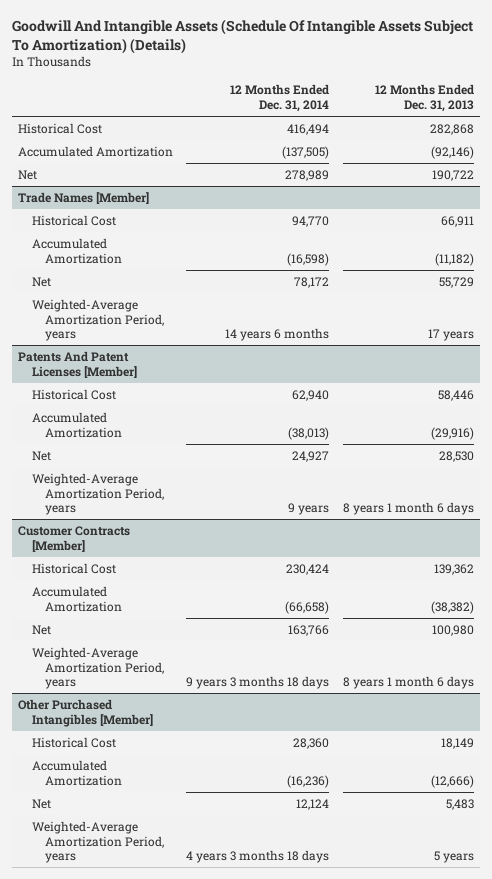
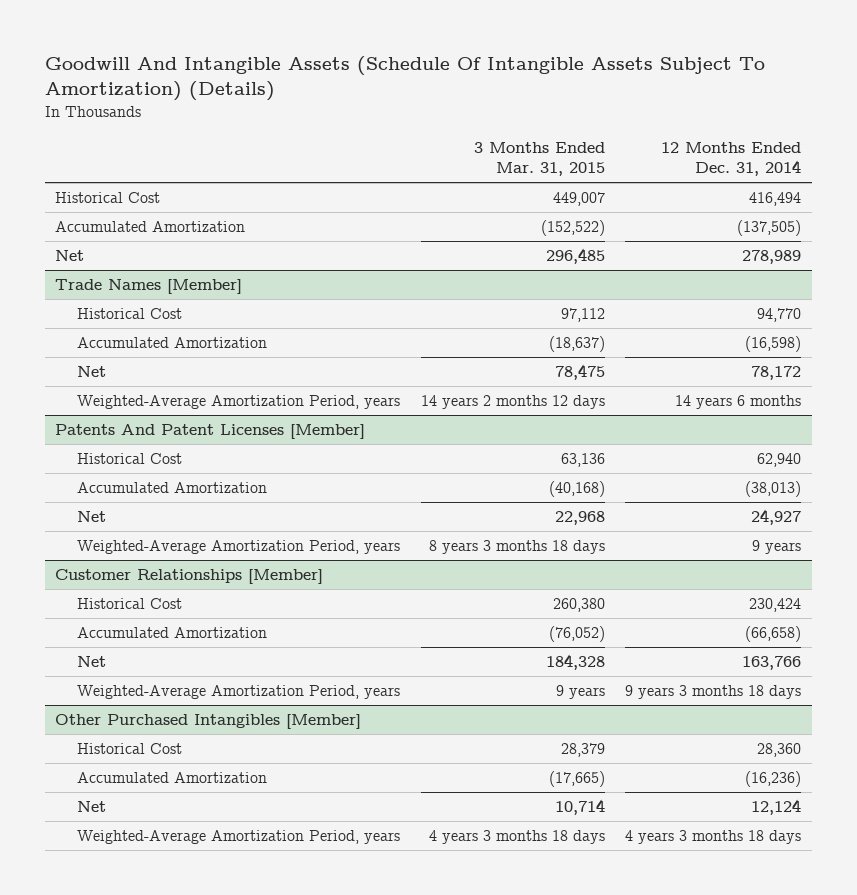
- | 12 Months Ended Dec. 31, 2014 | 12 Months Ended Dec. 31, 2013
+ | 3 Months Ended Mar. 31, 2015 | 12 Months Ended Dec. 31, 2014
- Customer Contracts [Member]
+ Customer Relationships [Member]

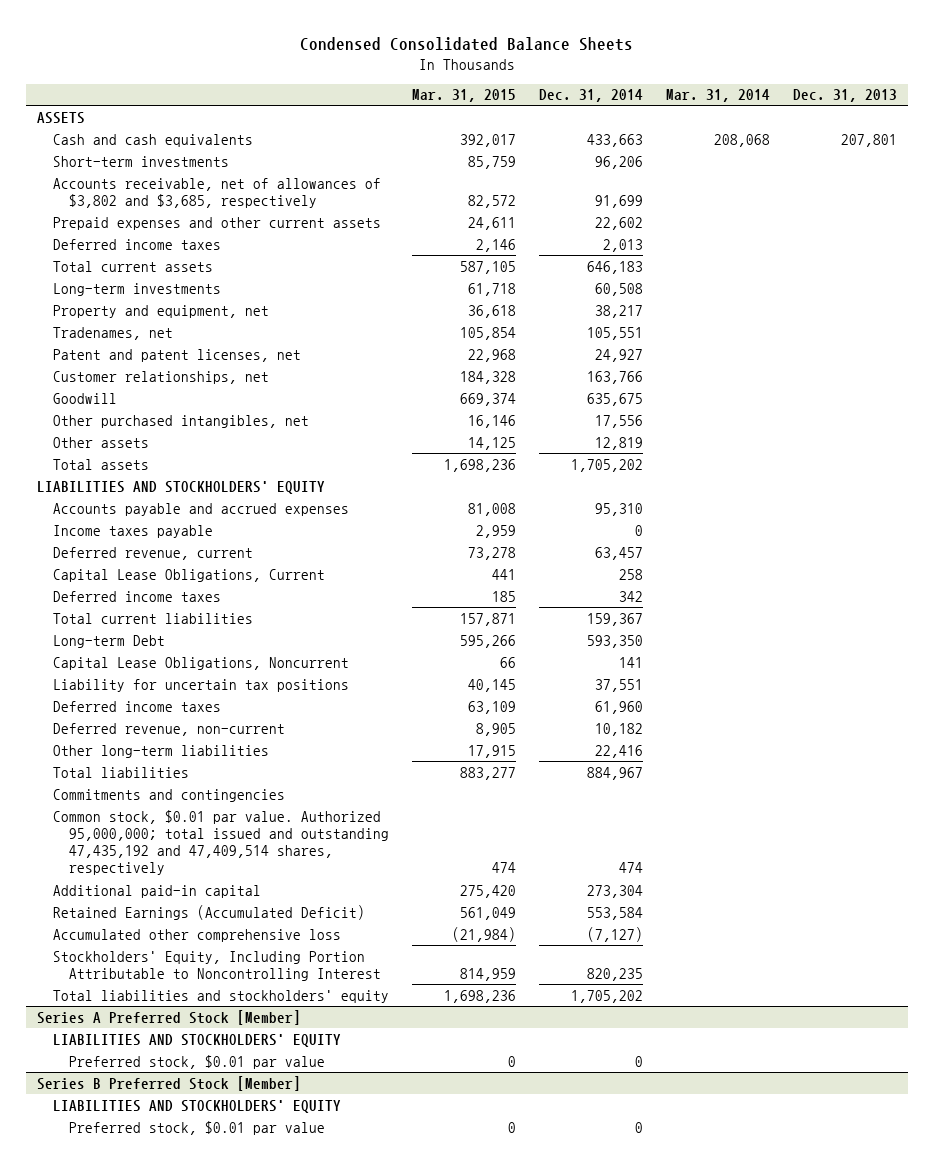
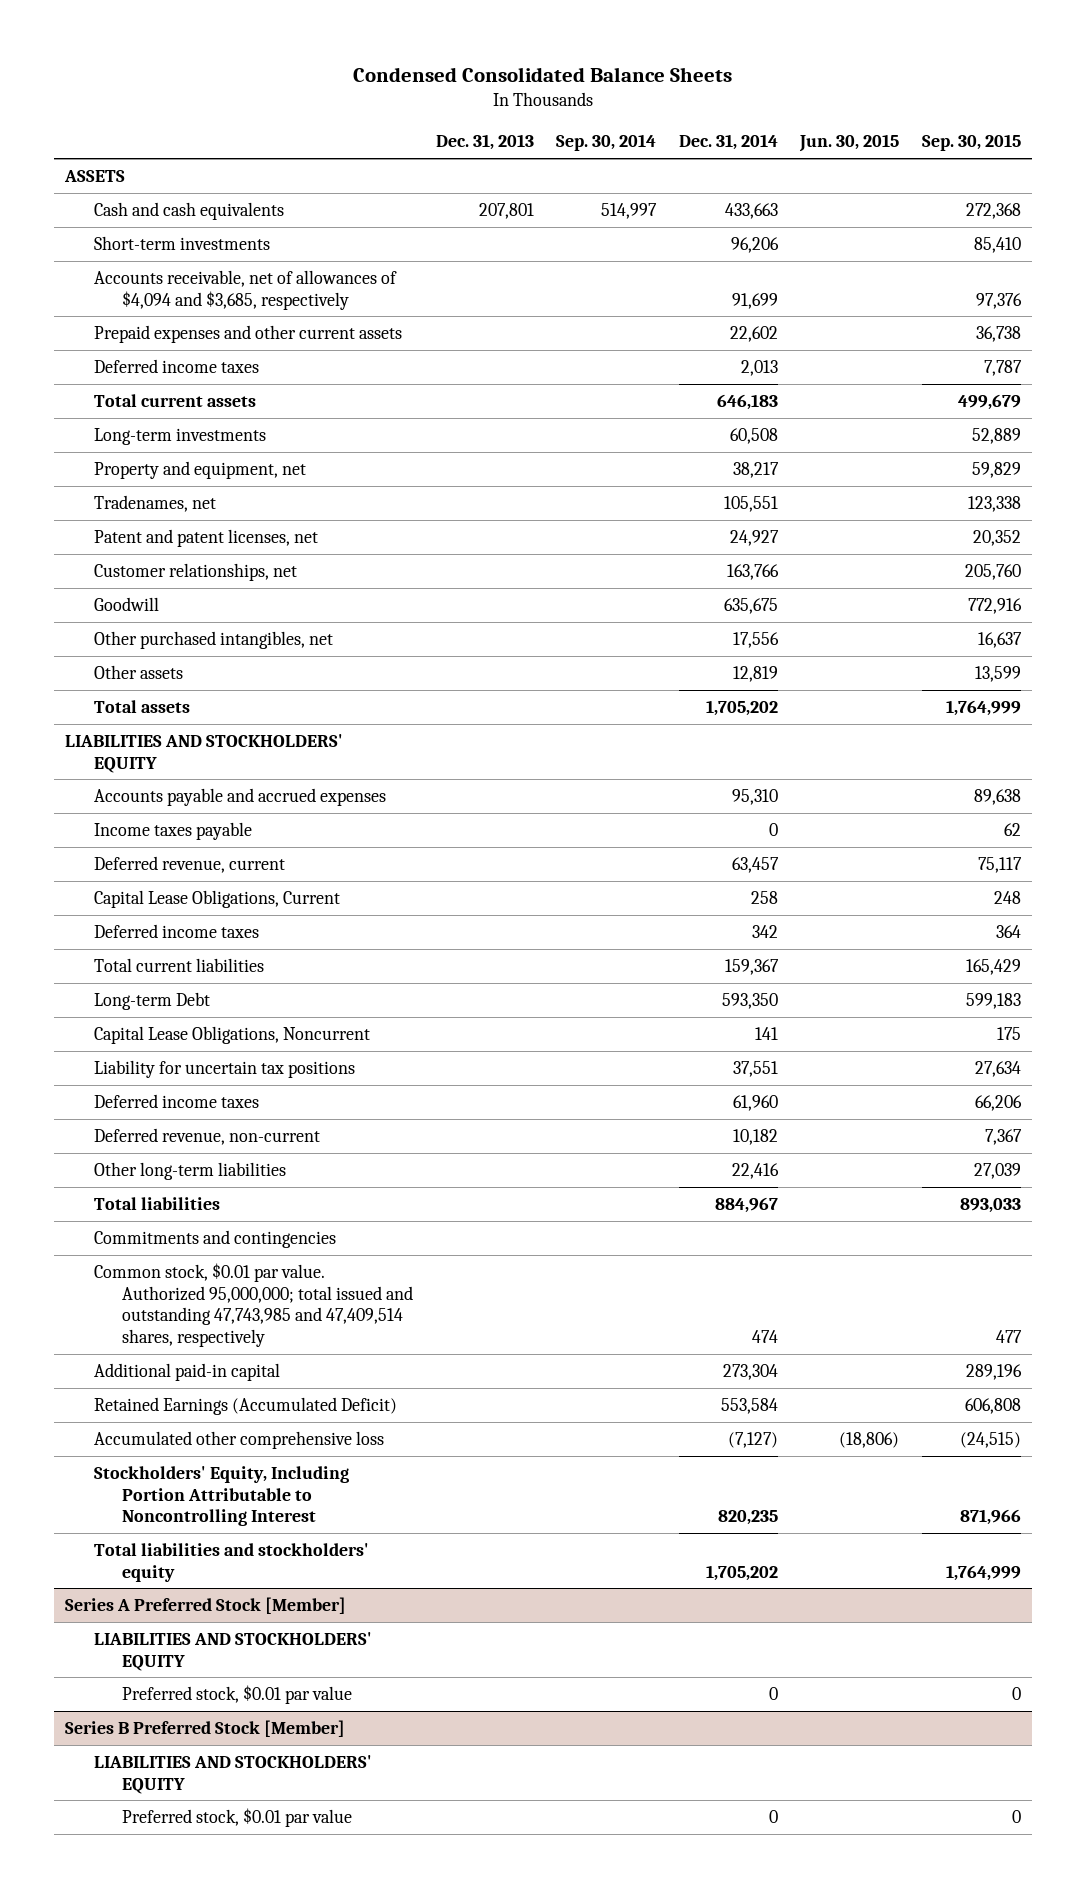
- | Mar. 31, 2015 | Dec. 31, 2014 | Mar. 31, 2014 | Dec. 31, 2013
+ | Dec. 31, 2013 | Sep. 30, 2014 | Dec. 31, 2014 | Jun. 30, 2015 | Sep. 30, 2015
- Accounts receivable, net of allowances of $3,802 and $3,685, respectively | 82,572 | 91,699 | |
+ Accounts receivable, net of allowances of $4,094 and $3,685, respectively | | | 91,699 | | 97,376
- Common stock, $0.01 par value. Authorized 95,000,000; total issued and outstanding 47,435,192 and 47,409,514 shares, respectively | 474 | 474 | |
+ Common stock, $0.01 par value. Authorized 95,000,000; total issued and outstanding 47,743,985 and 47,409,514 shares, respectively | | | 474 | | 477

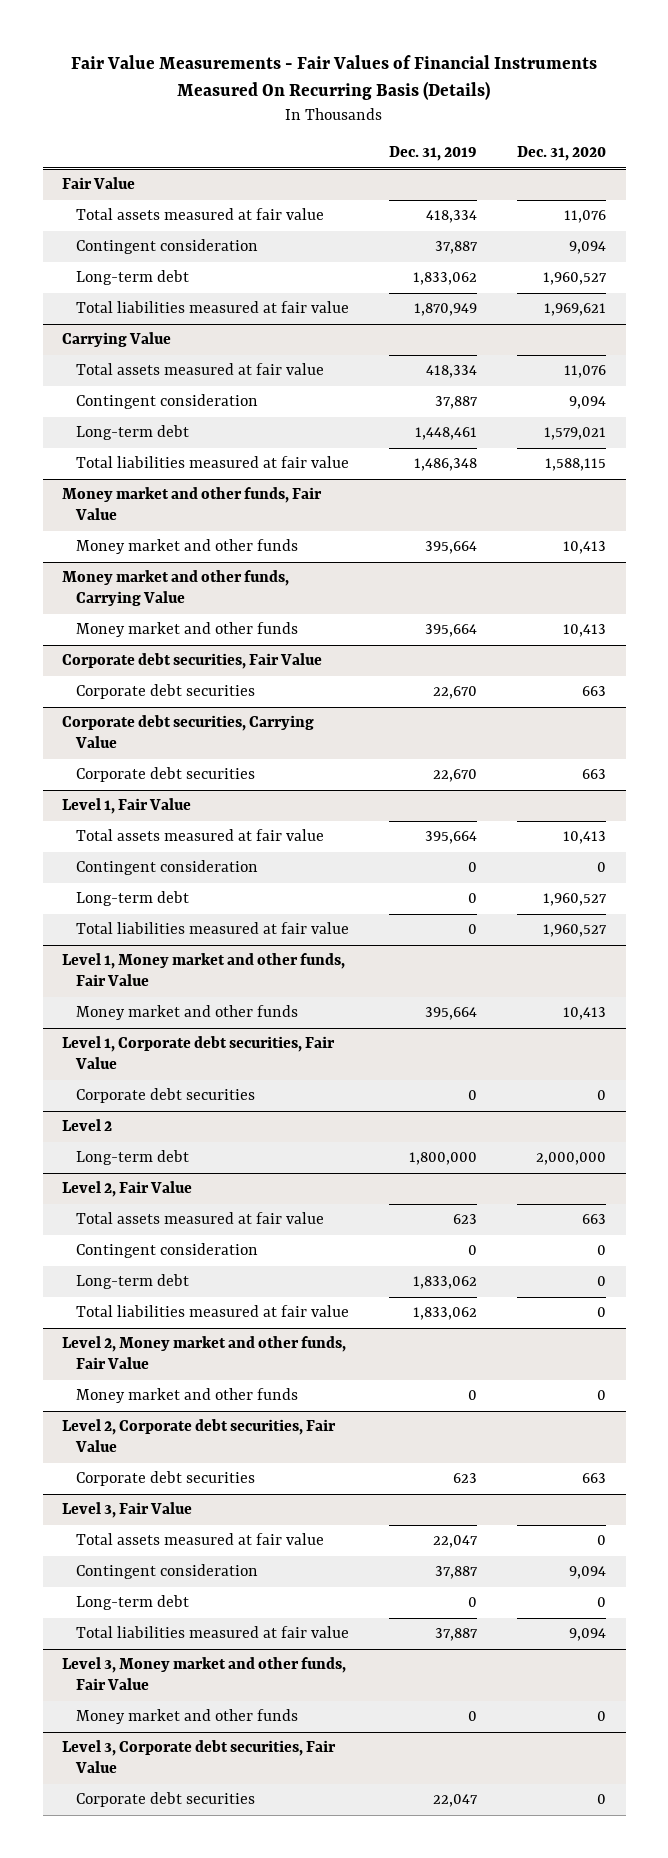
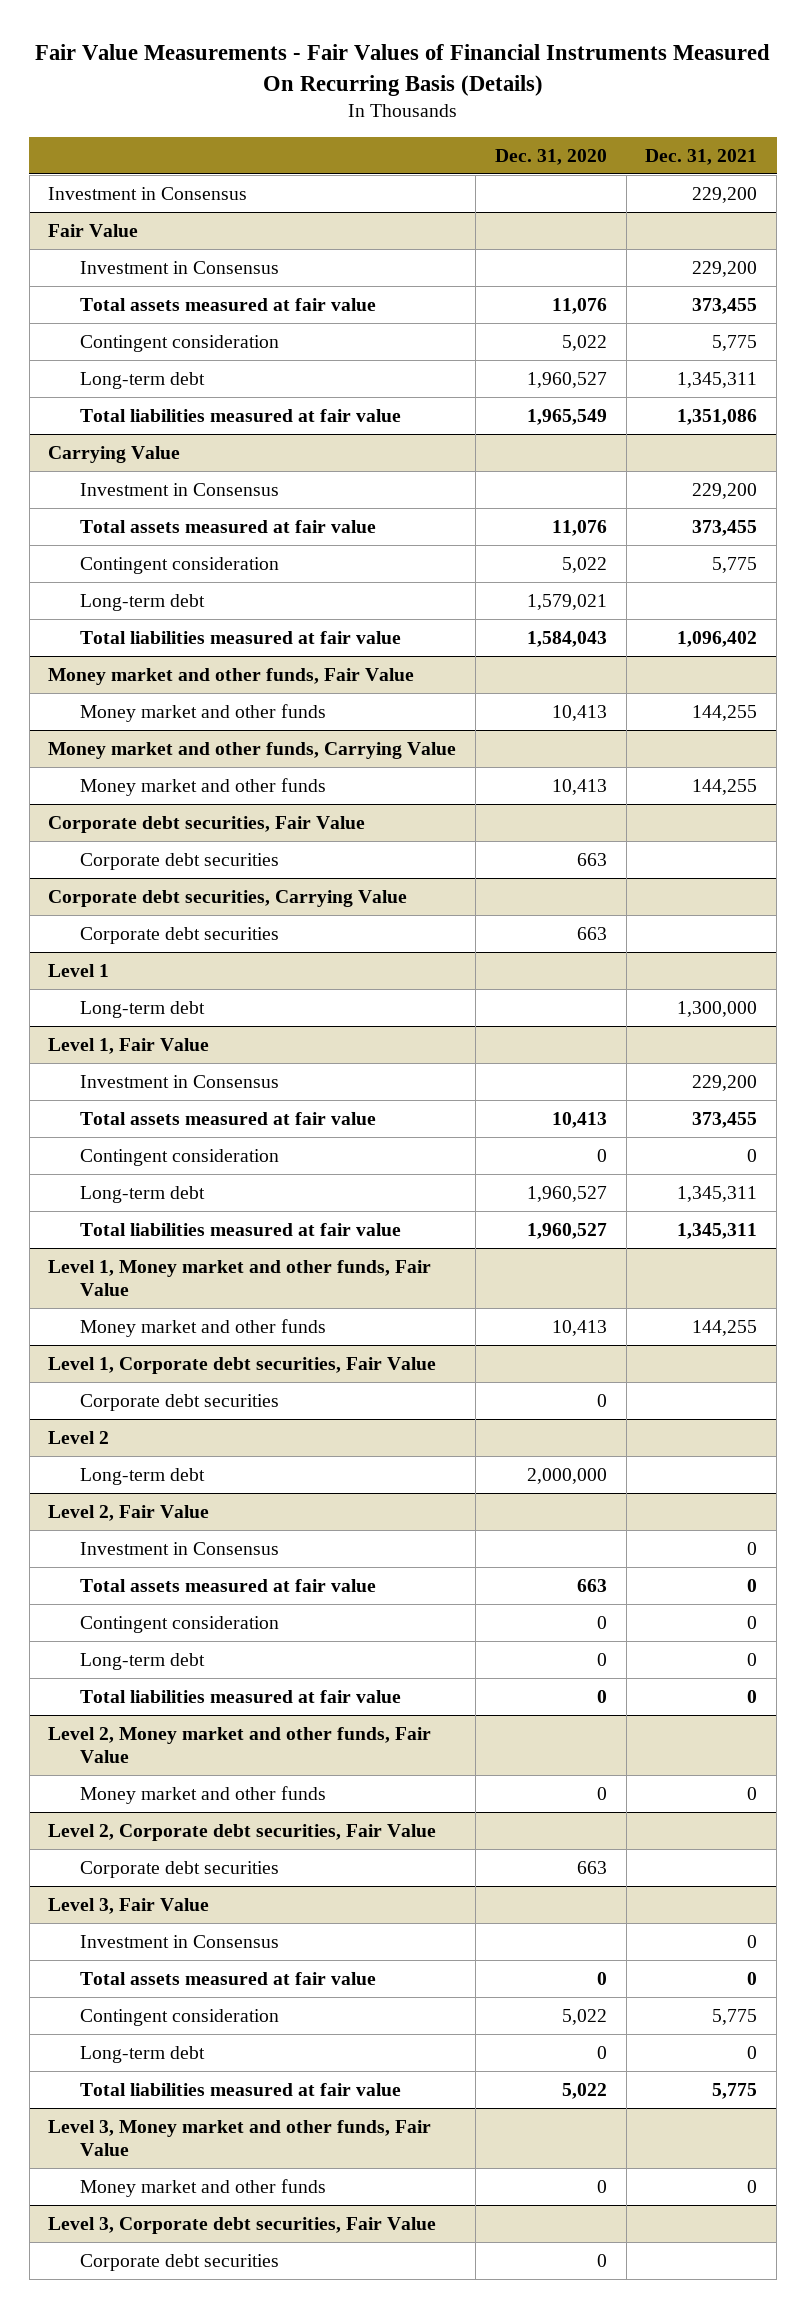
- | Dec. 31, 2019 | Dec. 31, 2020
+ | Dec. 31, 2020 | Dec. 31, 2021
+ Investment in Consensus | | 229,200
@ Fair Value
+ Investment in Consensus | | 229,200
- Contingent consideration | 37,887 | 9,094
+ Contingent consideration | 5,022 | 5,775
- Total liabilities measured at fair value | 1,870,949 | 1,969,621
+ Total liabilities measured at fair value | 1,965,549 | 1,351,086
@ Carrying Value
+ Investment in Consensus | | 229,200
- Contingent consideration | 37,887 | 9,094
+ Contingent consideration | 5,022 | 5,775
- Total liabilities measured at fair value | 1,486,348 | 1,588,115
+ Total liabilities measured at fair value | 1,584,043 | 1,096,402
+ Level 1
+ Long-term debt | | 1,300,000
@ Level 1, Fair Value
+ Investment in Consensus | | 229,200
@ Level 2, Fair Value
+ Investment in Consensus | | 0
@ Level 3, Fair Value
+ Investment in Consensus | | 0
- Contingent consideration | 37,887 | 9,094
+ Contingent consideration | 5,022 | 5,775
- Total liabilities measured at fair value | 37,887 | 9,094
+ Total liabilities measured at fair value | 5,022 | 5,775

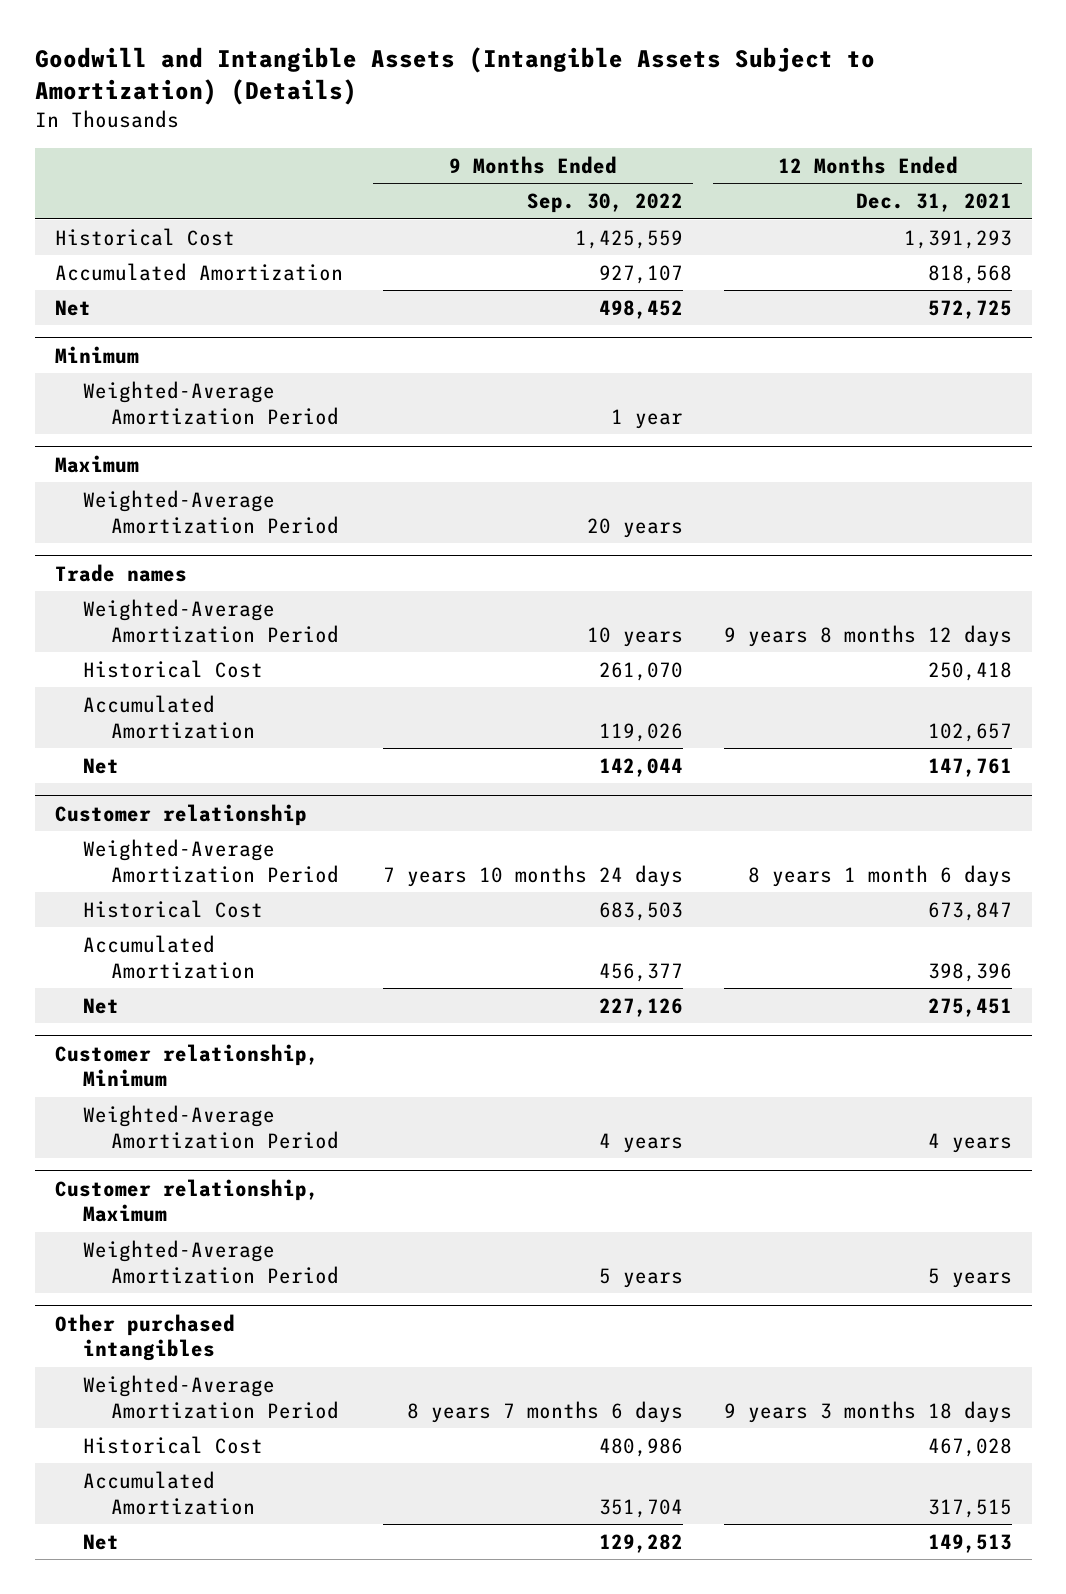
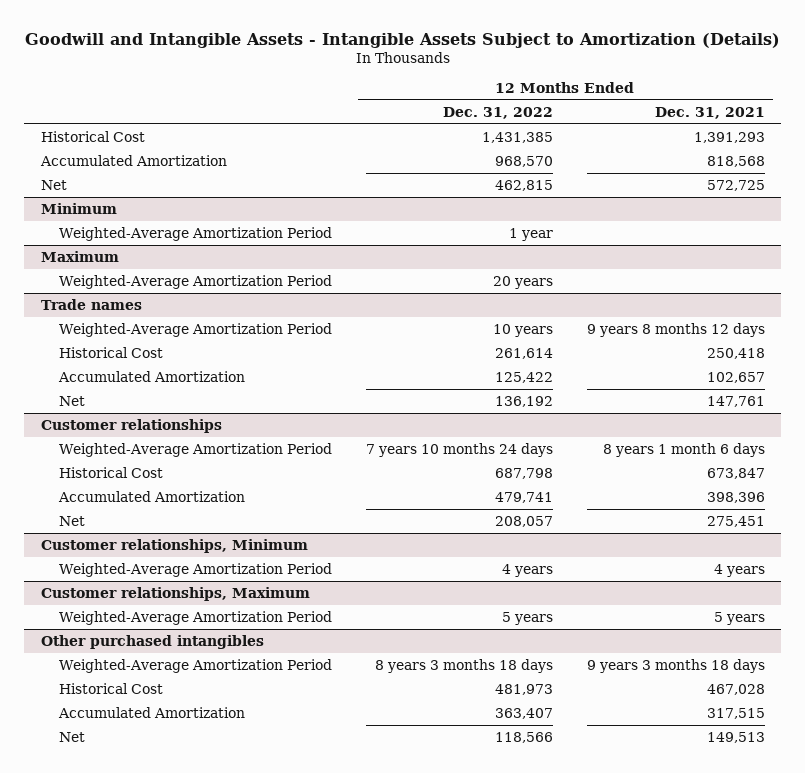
- Goodwill and Intangible Assets (Intangible Assets Subject to Amortization) (Details)
+ Goodwill and Intangible Assets - Intangible Assets Subject to Amortization (Details)
- | 9 Months Ended Sep. 30, 2022 | 12 Months Ended Dec. 31, 2021
+ | 12 Months Ended Dec. 31, 2022 | 12 Months Ended Dec. 31, 2021
- Customer relationship
+ Customer relationships
- Customer relationship, Minimum
+ Customer relationships, Minimum
- Customer relationship, Maximum
+ Customer relationships, Maximum

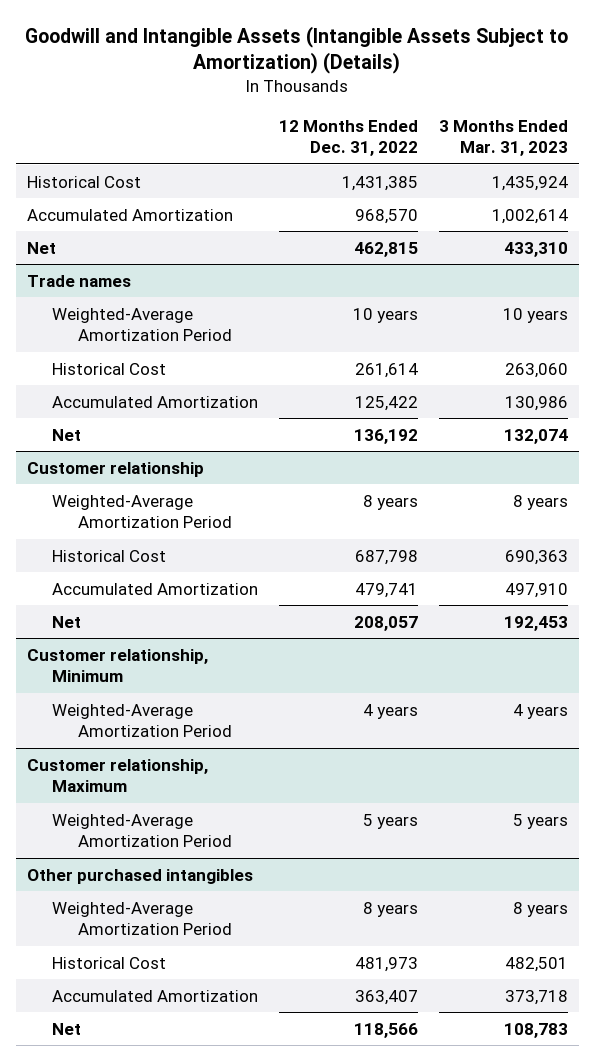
- Goodwill and Intangible Assets - Intangible Assets Subject to Amortization (Details)
+ Goodwill and Intangible Assets (Intangible Assets Subject to Amortization) (Details)
- | 12 Months Ended Dec. 31, 2022 | 12 Months Ended Dec. 31, 2021
+ | 12 Months Ended Dec. 31, 2022 | 3 Months Ended Mar. 31, 2023
- Minimum
- Weighted-Average Amortization Period | 1 year |
- Maximum
- Weighted-Average Amortization Period | 20 years |
- Customer relationships
- Weighted-Average Amortization Period | 7 years 10 months 24 days | 8 years 1 month 6 days
+ Customer relationship
+ Weighted-Average Amortization Period | 8 years | 8 years
- Customer relationships, Minimum
+ Customer relationship, Minimum
- Customer relationships, Maximum
+ Customer relationship, Maximum
@ Other purchased intangibles
- Weighted-Average Amortization Period | 8 years 3 months 18 days | 9 years 3 months 18 days
+ Weighted-Average Amortization Period | 8 years | 8 years

